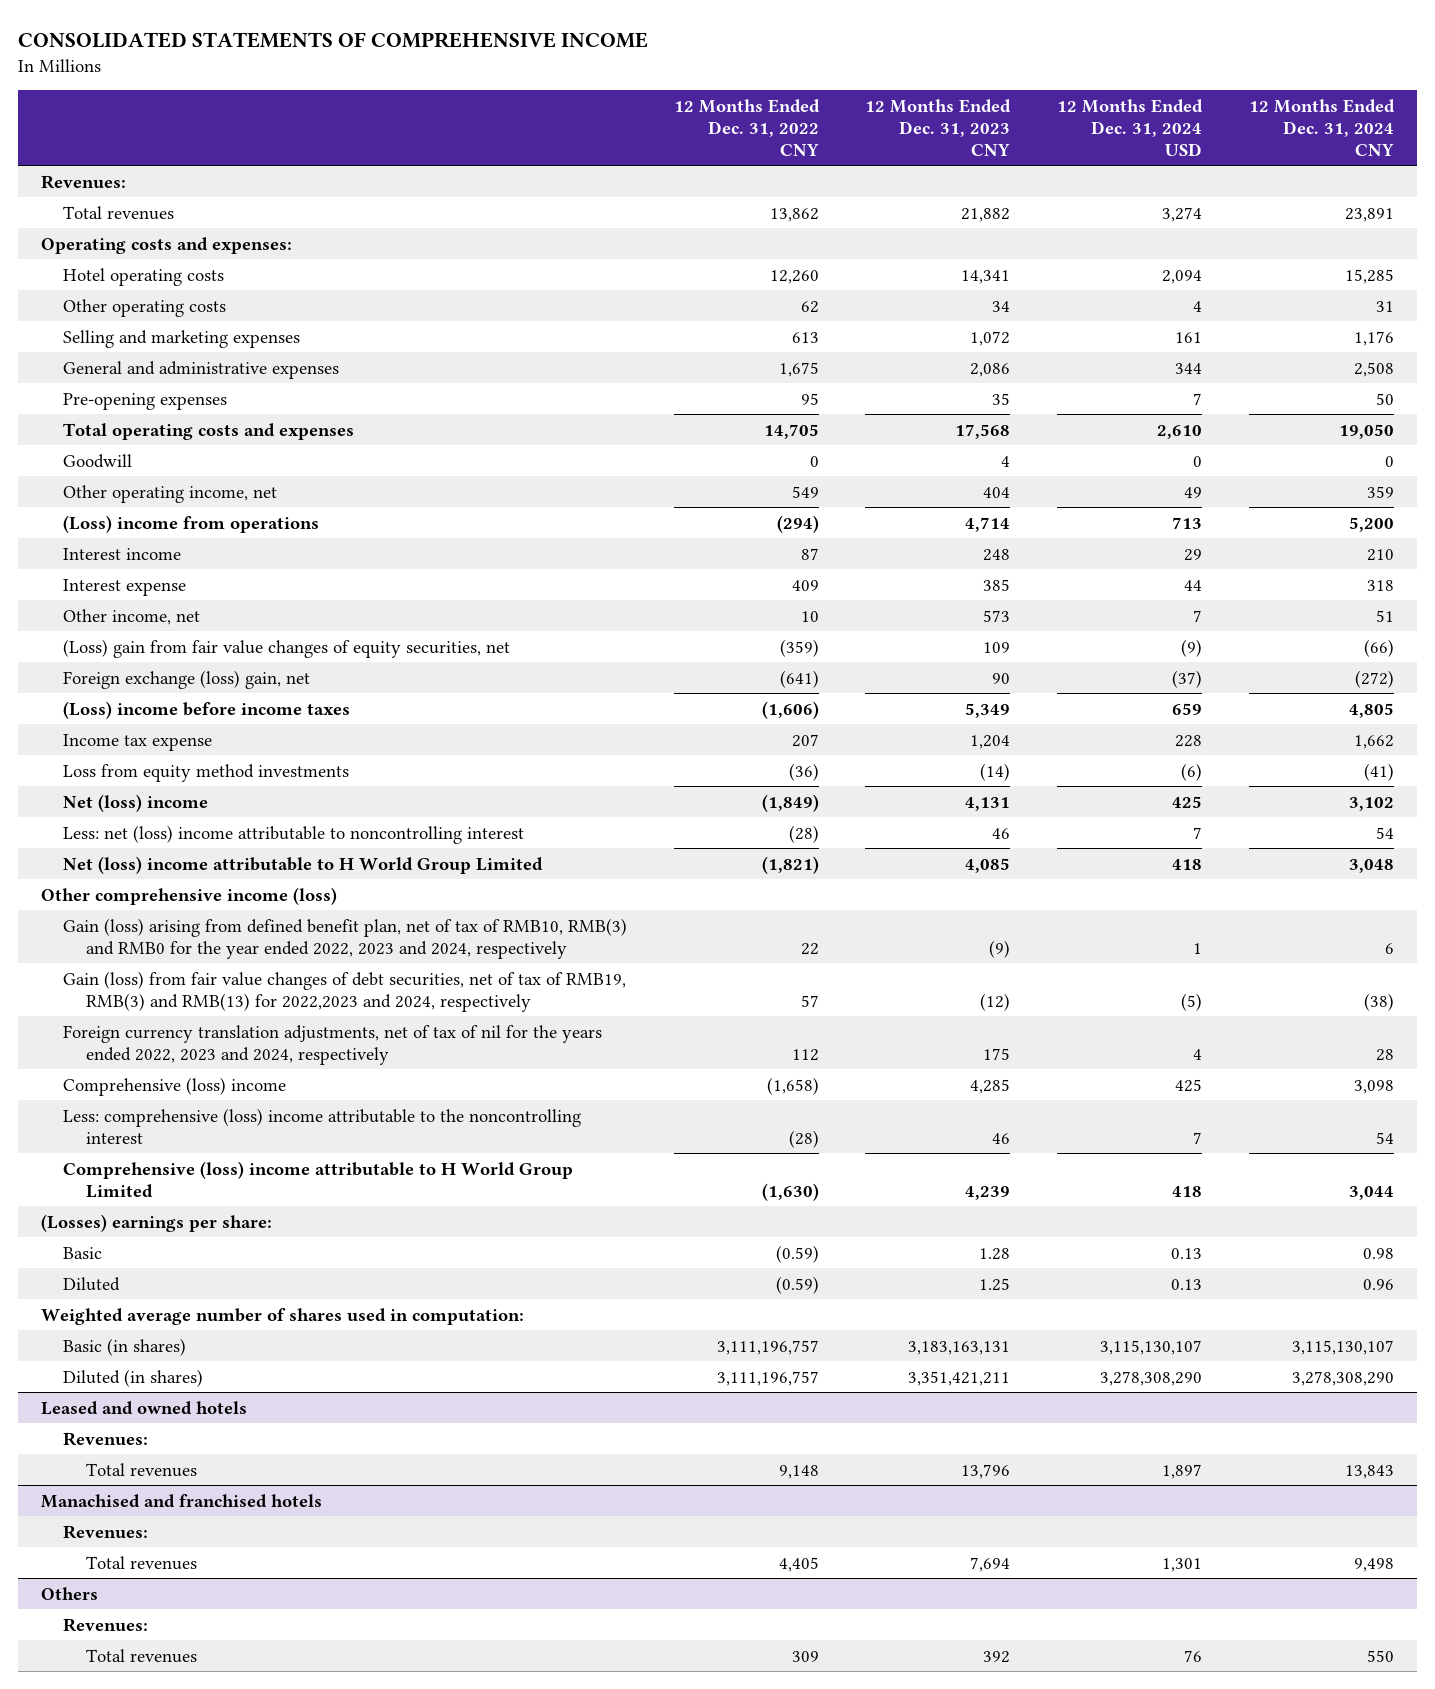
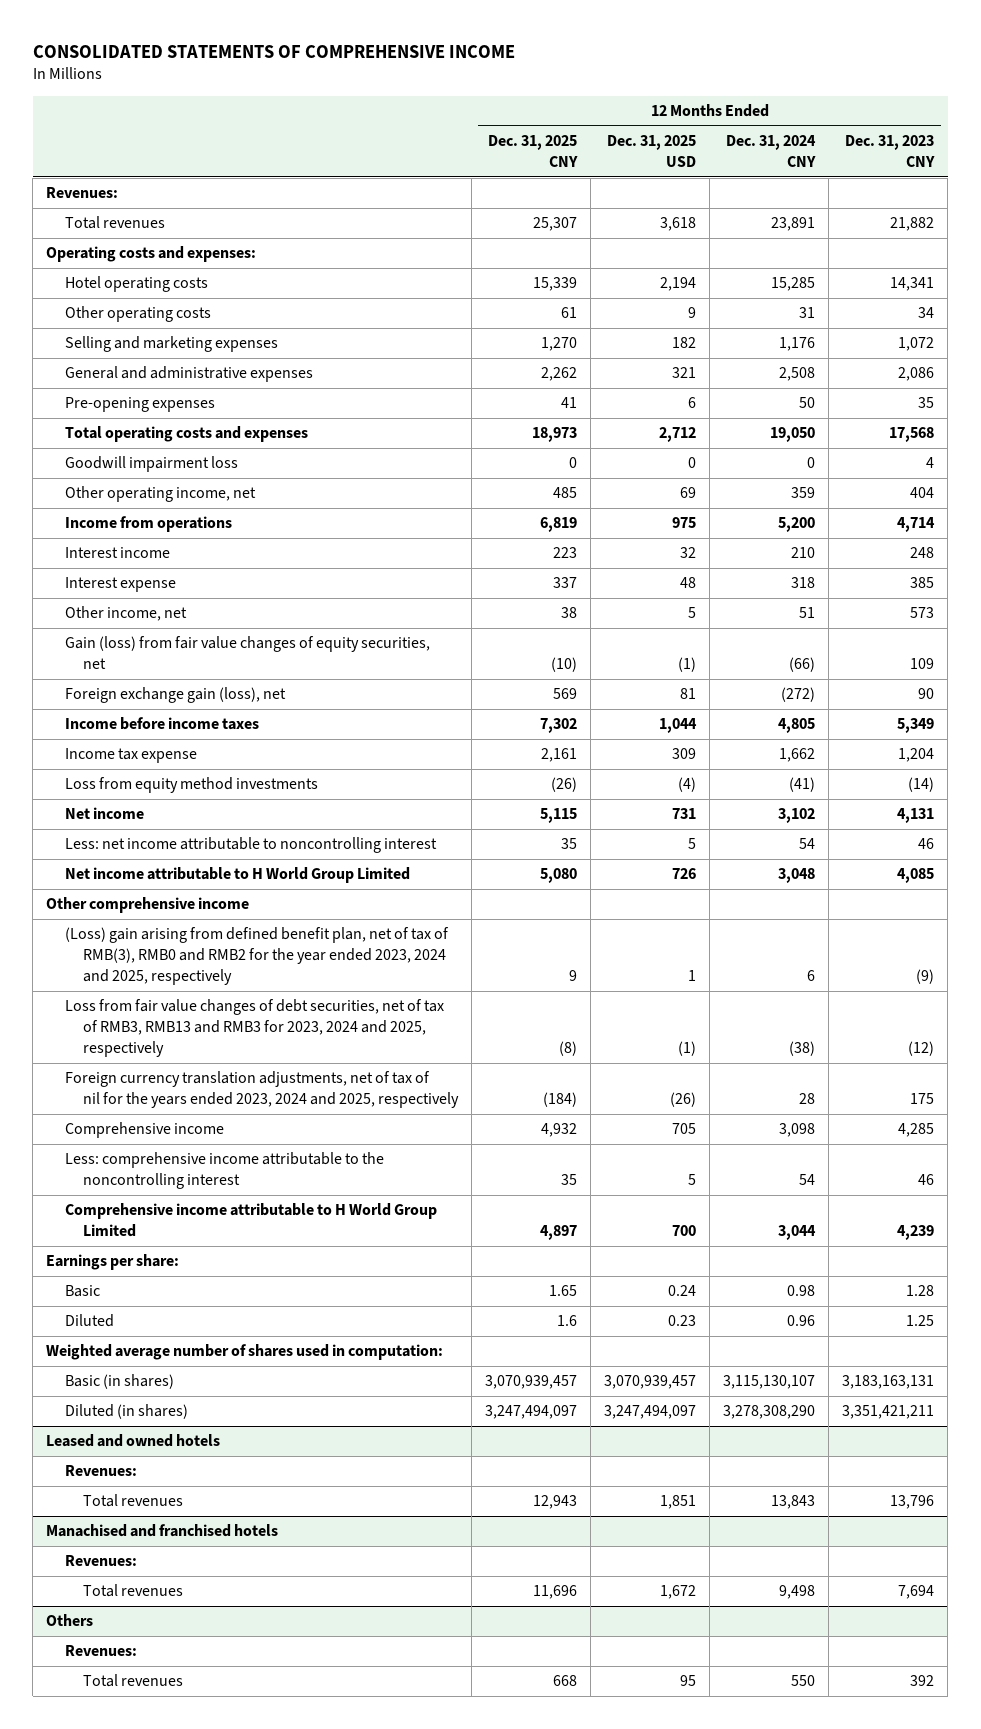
- | 12 Months Ended Dec. 31, 2022 CNY | 12 Months Ended Dec. 31, 2023 CNY | 12 Months Ended Dec. 31, 2024 USD | 12 Months Ended Dec. 31, 2024 CNY
+ | 12 Months Ended Dec. 31, 2025 CNY | 12 Months Ended Dec. 31, 2025 USD | 12 Months Ended Dec. 31, 2024 CNY | 12 Months Ended Dec. 31, 2023 CNY
- Goodwill | 0 | 4 | 0 | 0
+ Goodwill impairment loss | 0 | 0 | 0 | 4
- (Loss) income from operations | (294) | 4,714 | 713 | 5,200
+ Income from operations | 6,819 | 975 | 5,200 | 4,714
- (Loss) gain from fair value changes of equity securities, net | (359) | 109 | (9) | (66)
- Foreign exchange (loss) gain, net | (641) | 90 | (37) | (272)
- (Loss) income before income taxes | (1,606) | 5,349 | 659 | 4,805
+ Gain (loss) from fair value changes of equity securities, net | (10) | (1) | (66) | 109
+ Foreign exchange gain (loss), net | 569 | 81 | (272) | 90
+ Income before income taxes | 7,302 | 1,044 | 4,805 | 5,349
- Net (loss) income | (1,849) | 4,131 | 425 | 3,102
- Less: net (loss) income attributable to noncontrolling interest | (28) | 46 | 7 | 54
- Net (loss) income attributable to H World Group Limited | (1,821) | 4,085 | 418 | 3,048
- Other comprehensive income (loss)
- Gain (loss) arising from defined benefit plan, net of tax of RMB10, RMB(3) and RMB0 for the year ended 2022, 2023 and 2024, respectively | 22 | (9) | 1 | 6
- Gain (loss) from fair value changes of debt securities, net of tax of RMB19, RMB(3) and RMB(13) for 2022,2023 and 2024, respectively | 57 | (12) | (5) | (38)
- Foreign currency translation adjustments, net of tax of nil for the years ended 2022, 2023 and 2024, respectively | 112 | 175 | 4 | 28
- Comprehensive (loss) income | (1,658) | 4,285 | 425 | 3,098
- Less: comprehensive (loss) income attributable to the noncontrolling interest | (28) | 46 | 7 | 54
- Comprehensive (loss) income attributable to H World Group Limited | (1,630) | 4,239 | 418 | 3,044
- (Losses) earnings per share:
+ Net income | 5,115 | 731 | 3,102 | 4,131
+ Less: net income attributable to noncontrolling interest | 35 | 5 | 54 | 46
+ Net income attributable to H World Group Limited | 5,080 | 726 | 3,048 | 4,085
+ Other comprehensive income
+ (Loss) gain arising from defined benefit plan, net of tax of RMB(3), RMB0 and RMB2 for the year ended 2023, 2024 and 2025, respectively | 9 | 1 | 6 | (9)
+ Loss from fair value changes of debt securities, net of tax of RMB3, RMB13 and RMB3 for 2023, 2024 and 2025, respectively | (8) | (1) | (38) | (12)
+ Foreign currency translation adjustments, net of tax of nil for the years ended 2023, 2024 and 2025, respectively | (184) | (26) | 28 | 175
+ Comprehensive income | 4,932 | 705 | 3,098 | 4,285
+ Less: comprehensive income attributable to the noncontrolling interest | 35 | 5 | 54 | 46
+ Comprehensive income attributable to H World Group Limited | 4,897 | 700 | 3,044 | 4,239
+ Earnings per share:

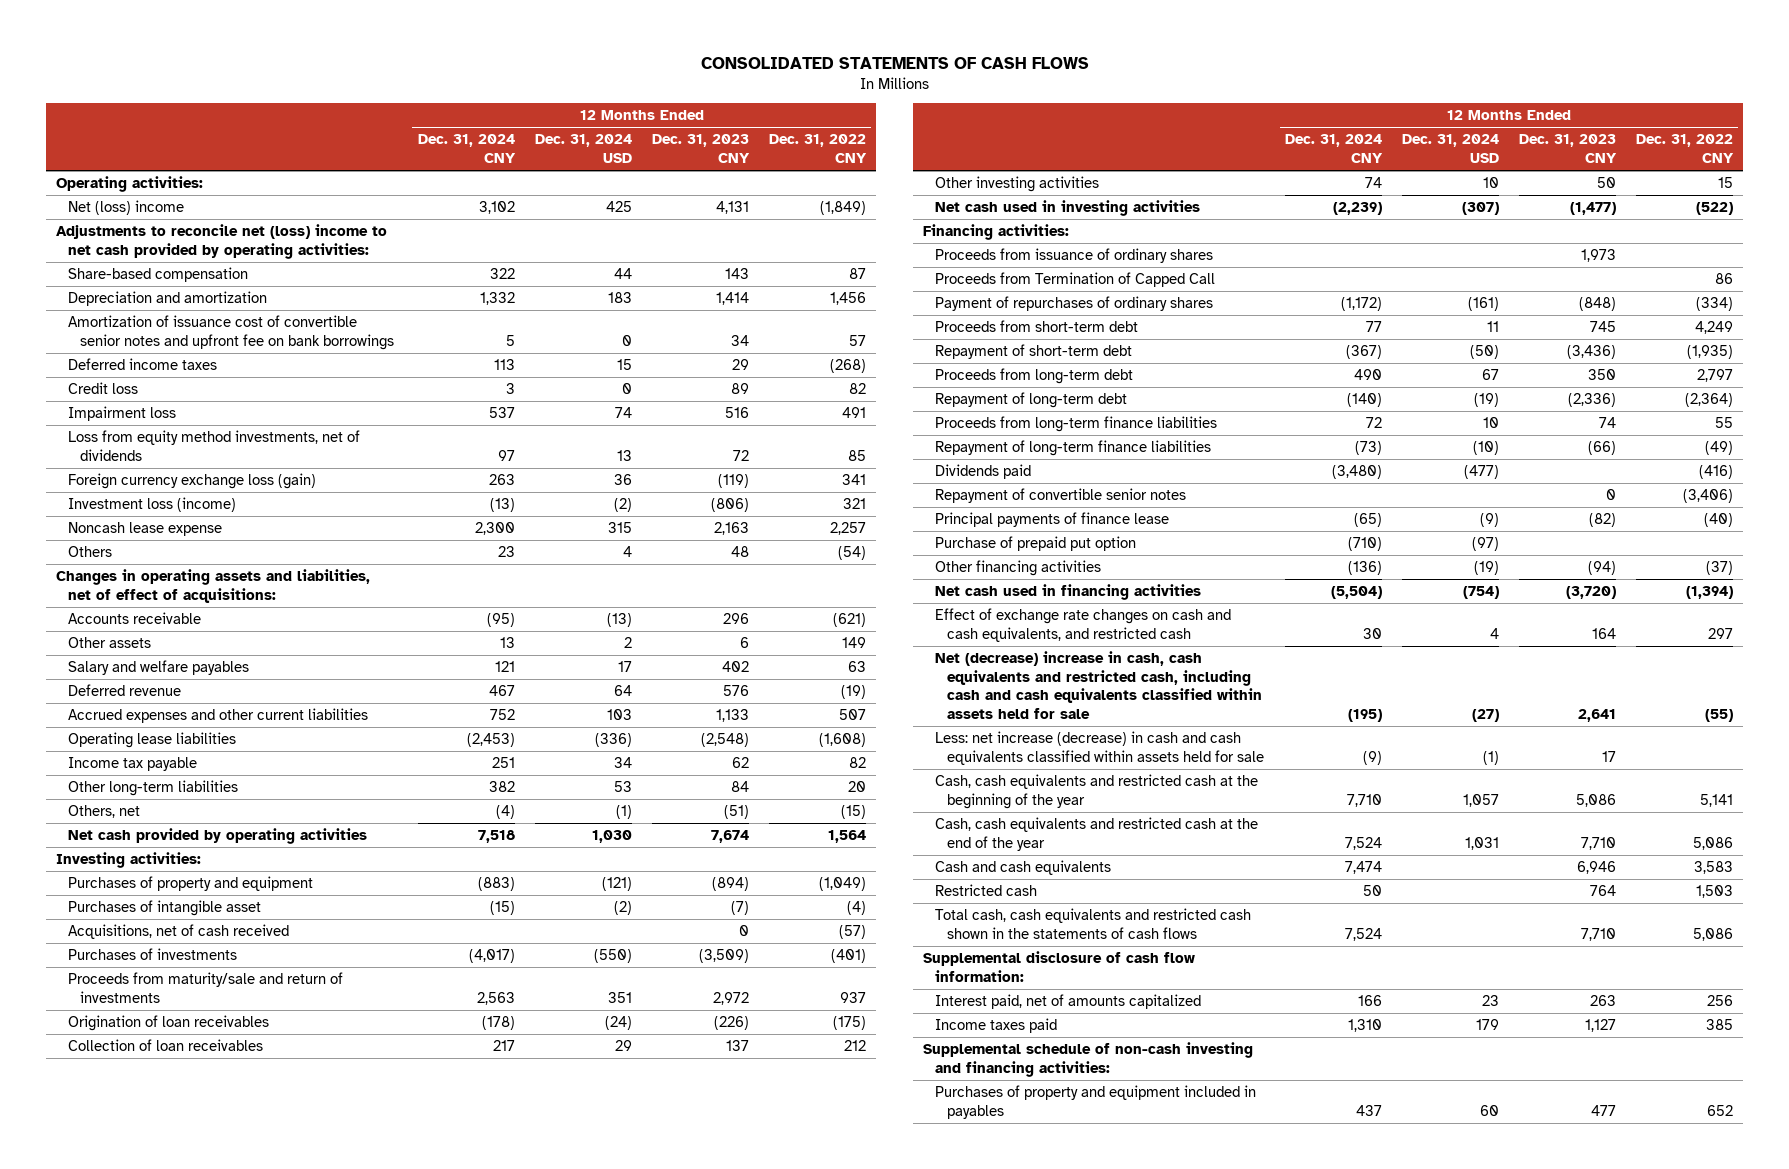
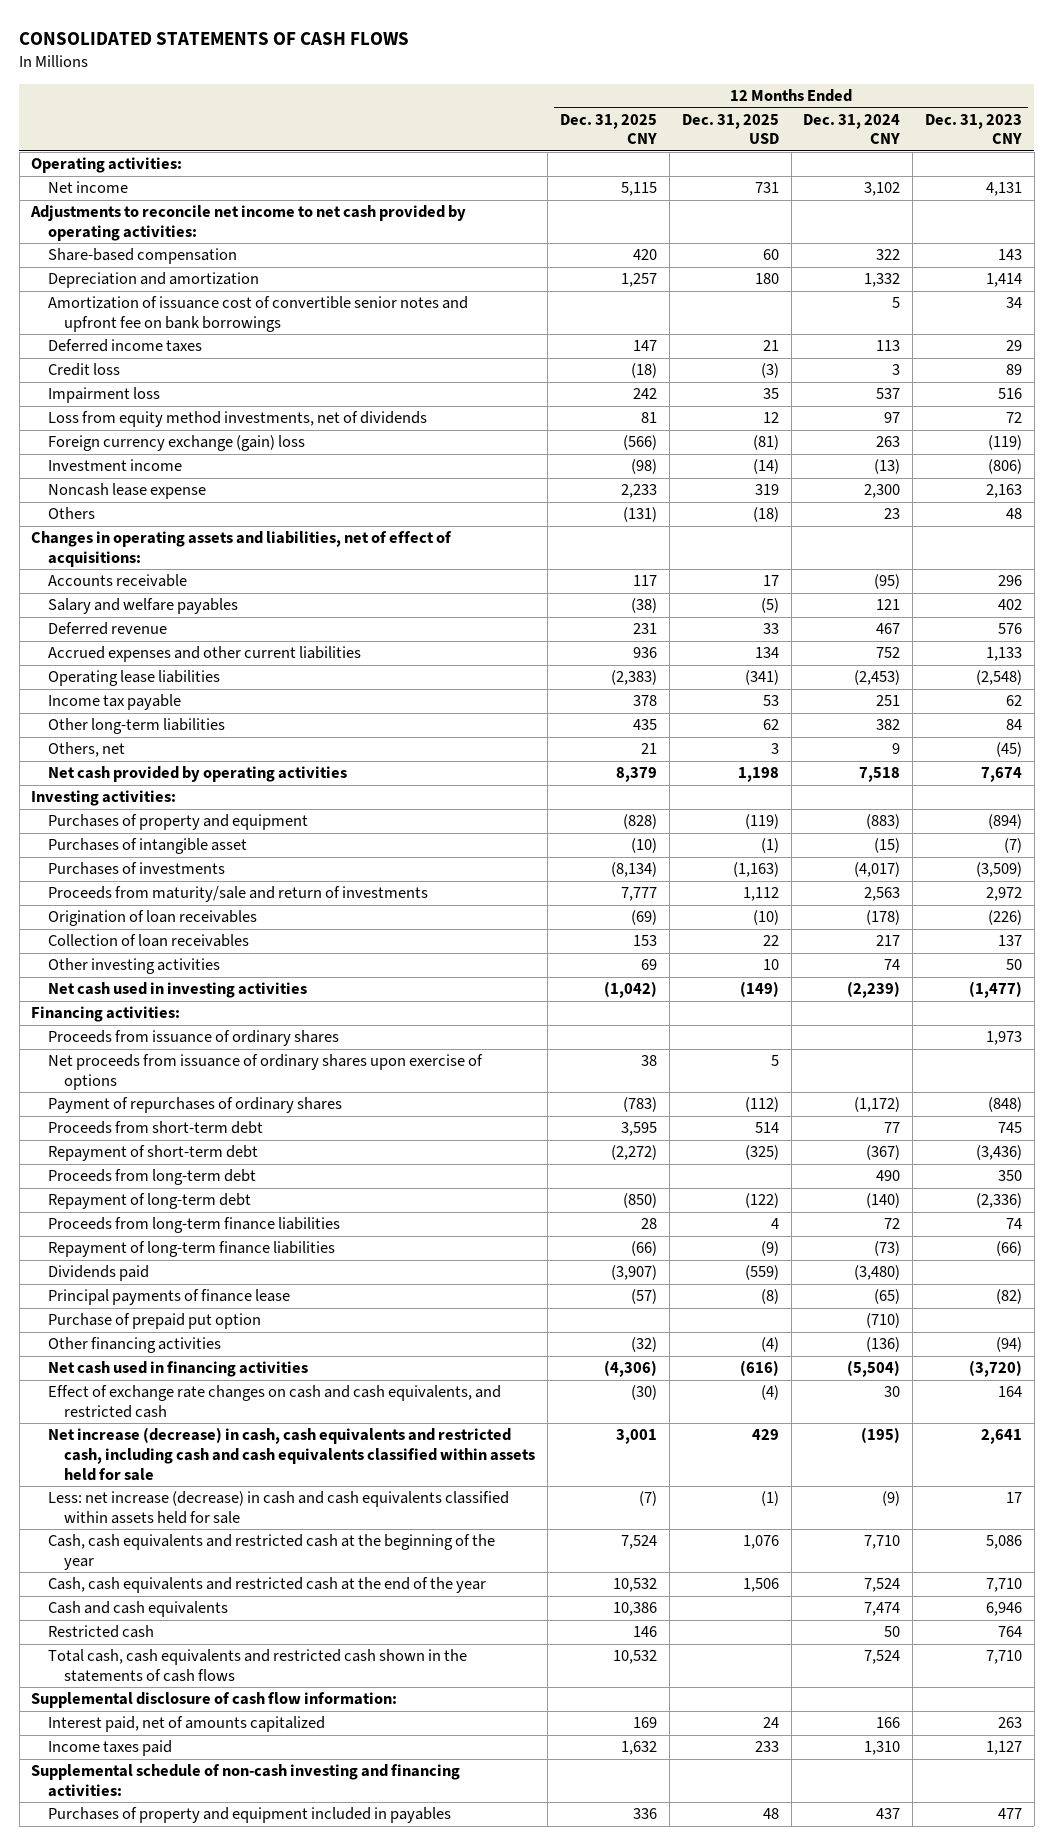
- | 12 Months Ended Dec. 31, 2024 CNY | 12 Months Ended Dec. 31, 2024 USD | 12 Months Ended Dec. 31, 2023 CNY | 12 Months Ended Dec. 31, 2022 CNY
+ | 12 Months Ended Dec. 31, 2025 CNY | 12 Months Ended Dec. 31, 2025 USD | 12 Months Ended Dec. 31, 2024 CNY | 12 Months Ended Dec. 31, 2023 CNY
- Net (loss) income | 3,102 | 425 | 4,131 | (1,849)
- Adjustments to reconcile net (loss) income to net cash provided by operating activities:
+ Net income | 5,115 | 731 | 3,102 | 4,131
+ Adjustments to reconcile net income to net cash provided by operating activities:
- Foreign currency exchange loss (gain) | 263 | 36 | (119) | 341
- Investment loss (income) | (13) | (2) | (806) | 321
+ Foreign currency exchange (gain) loss | (566) | (81) | 263 | (119)
+ Investment income | (98) | (14) | (13) | (806)
- Other assets | 13 | 2 | 6 | 149
- Others, net | (4) | (1) | (51) | (15)
+ Others, net | 21 | 3 | 9 | (45)
- Acquisitions, net of cash received | | | 0 | (57)
- Proceeds from Termination of Capped Call | | | | 86
+ Net proceeds from issuance of ordinary shares upon exercise of options | 38 | 5 | |
- Repayment of convertible senior notes | | | 0 | (3,406)
- Net (decrease) increase in cash, cash equivalents and restricted cash, including cash and cash equivalents classified within assets held for sale | (195) | (27) | 2,641 | (55)
+ Net increase (decrease) in cash, cash equivalents and restricted cash, including cash and cash equivalents classified within assets held for sale | 3,001 | 429 | (195) | 2,641

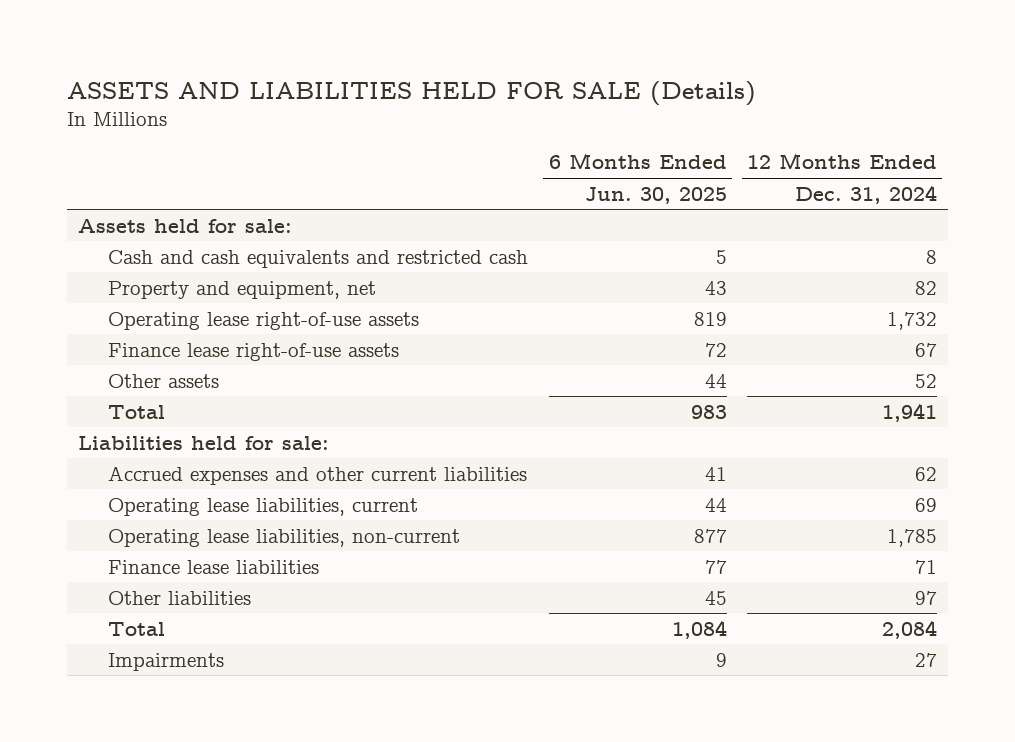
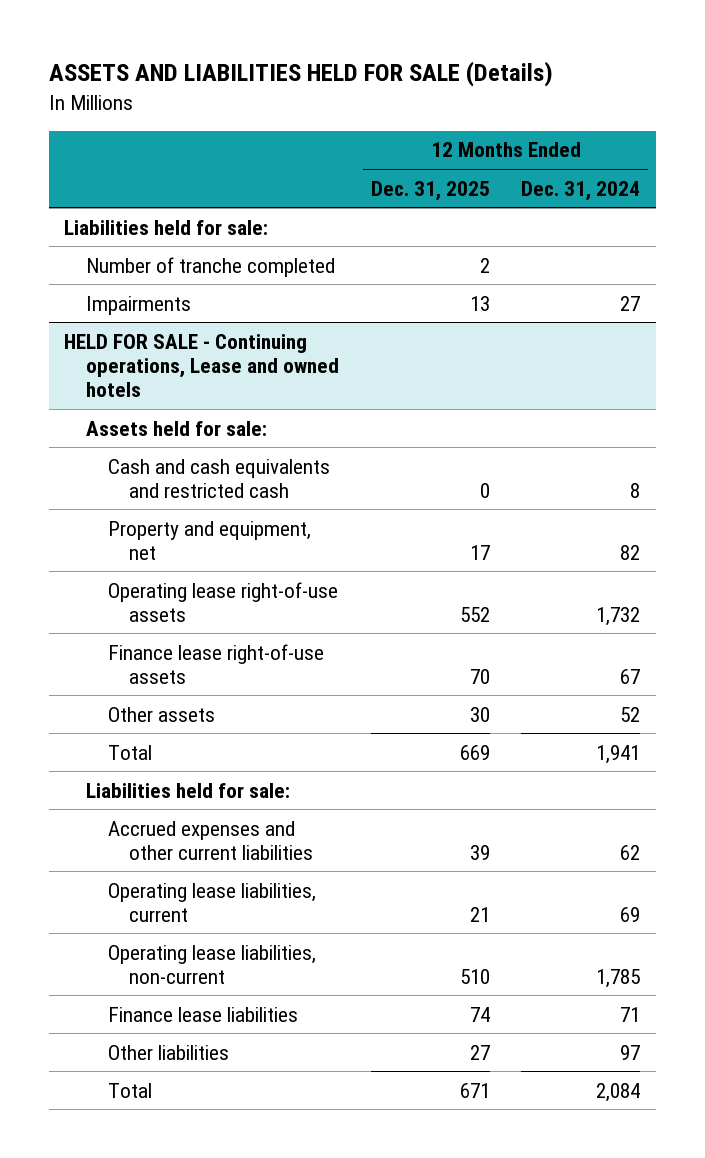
- | 6 Months Ended Jun. 30, 2025 | 12 Months Ended Dec. 31, 2024
+ | 12 Months Ended Dec. 31, 2025 | 12 Months Ended Dec. 31, 2024
+ Liabilities held for sale:
+ Number of tranche completed | 2 |
moved up: Impairments | 13 | 27
+ HELD FOR SALE - Continuing operations, Lease and owned hotels

